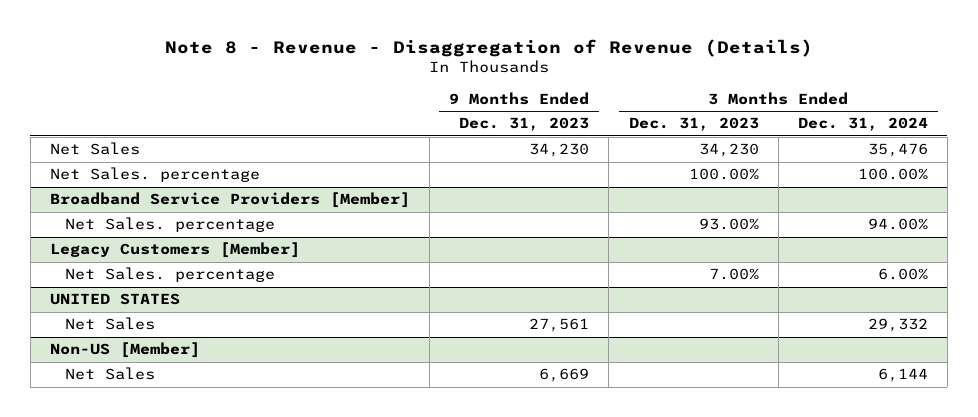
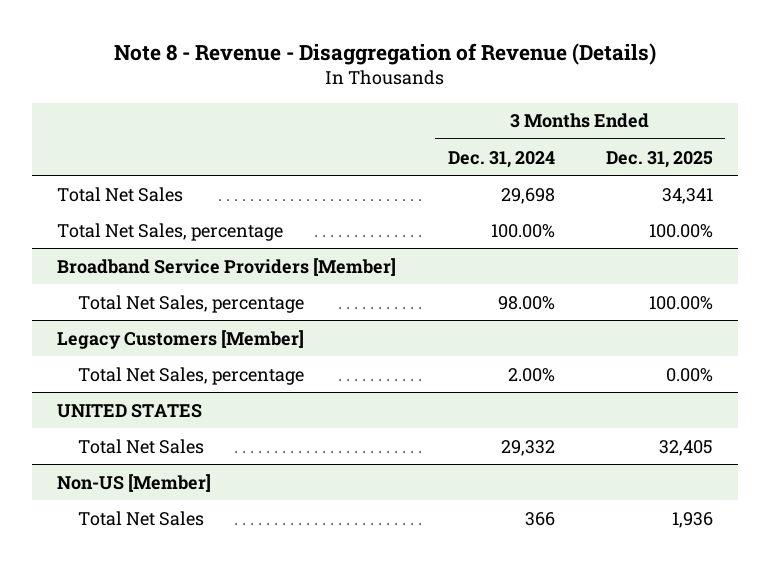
- | 9 Months Ended Dec. 31, 2023 | 3 Months Ended Dec. 31, 2023 | 3 Months Ended Dec. 31, 2024
+ | 3 Months Ended Dec. 31, 2024 | 3 Months Ended Dec. 31, 2025
- Net Sales | 34,230 | 34,230 | 35,476
- Net Sales. percentage | | 100.00% | 100.00%
+ Total Net Sales | 29,698 | 34,341
+ Total Net Sales, percentage | 100.00% | 100.00%
@ Broadband Service Providers [Member]
- Net Sales. percentage | | 93.00% | 94.00%
+ Total Net Sales, percentage | 98.00% | 100.00%
@ Legacy Customers [Member]
- Net Sales. percentage | | 7.00% | 6.00%
+ Total Net Sales, percentage | 2.00% | 0.00%
@ UNITED STATES
- Net Sales | 27,561 | | 29,332
+ Total Net Sales | 29,332 | 32,405
@ Non-US [Member]
- Net Sales | 6,669 | | 6,144
+ Total Net Sales | 366 | 1,936

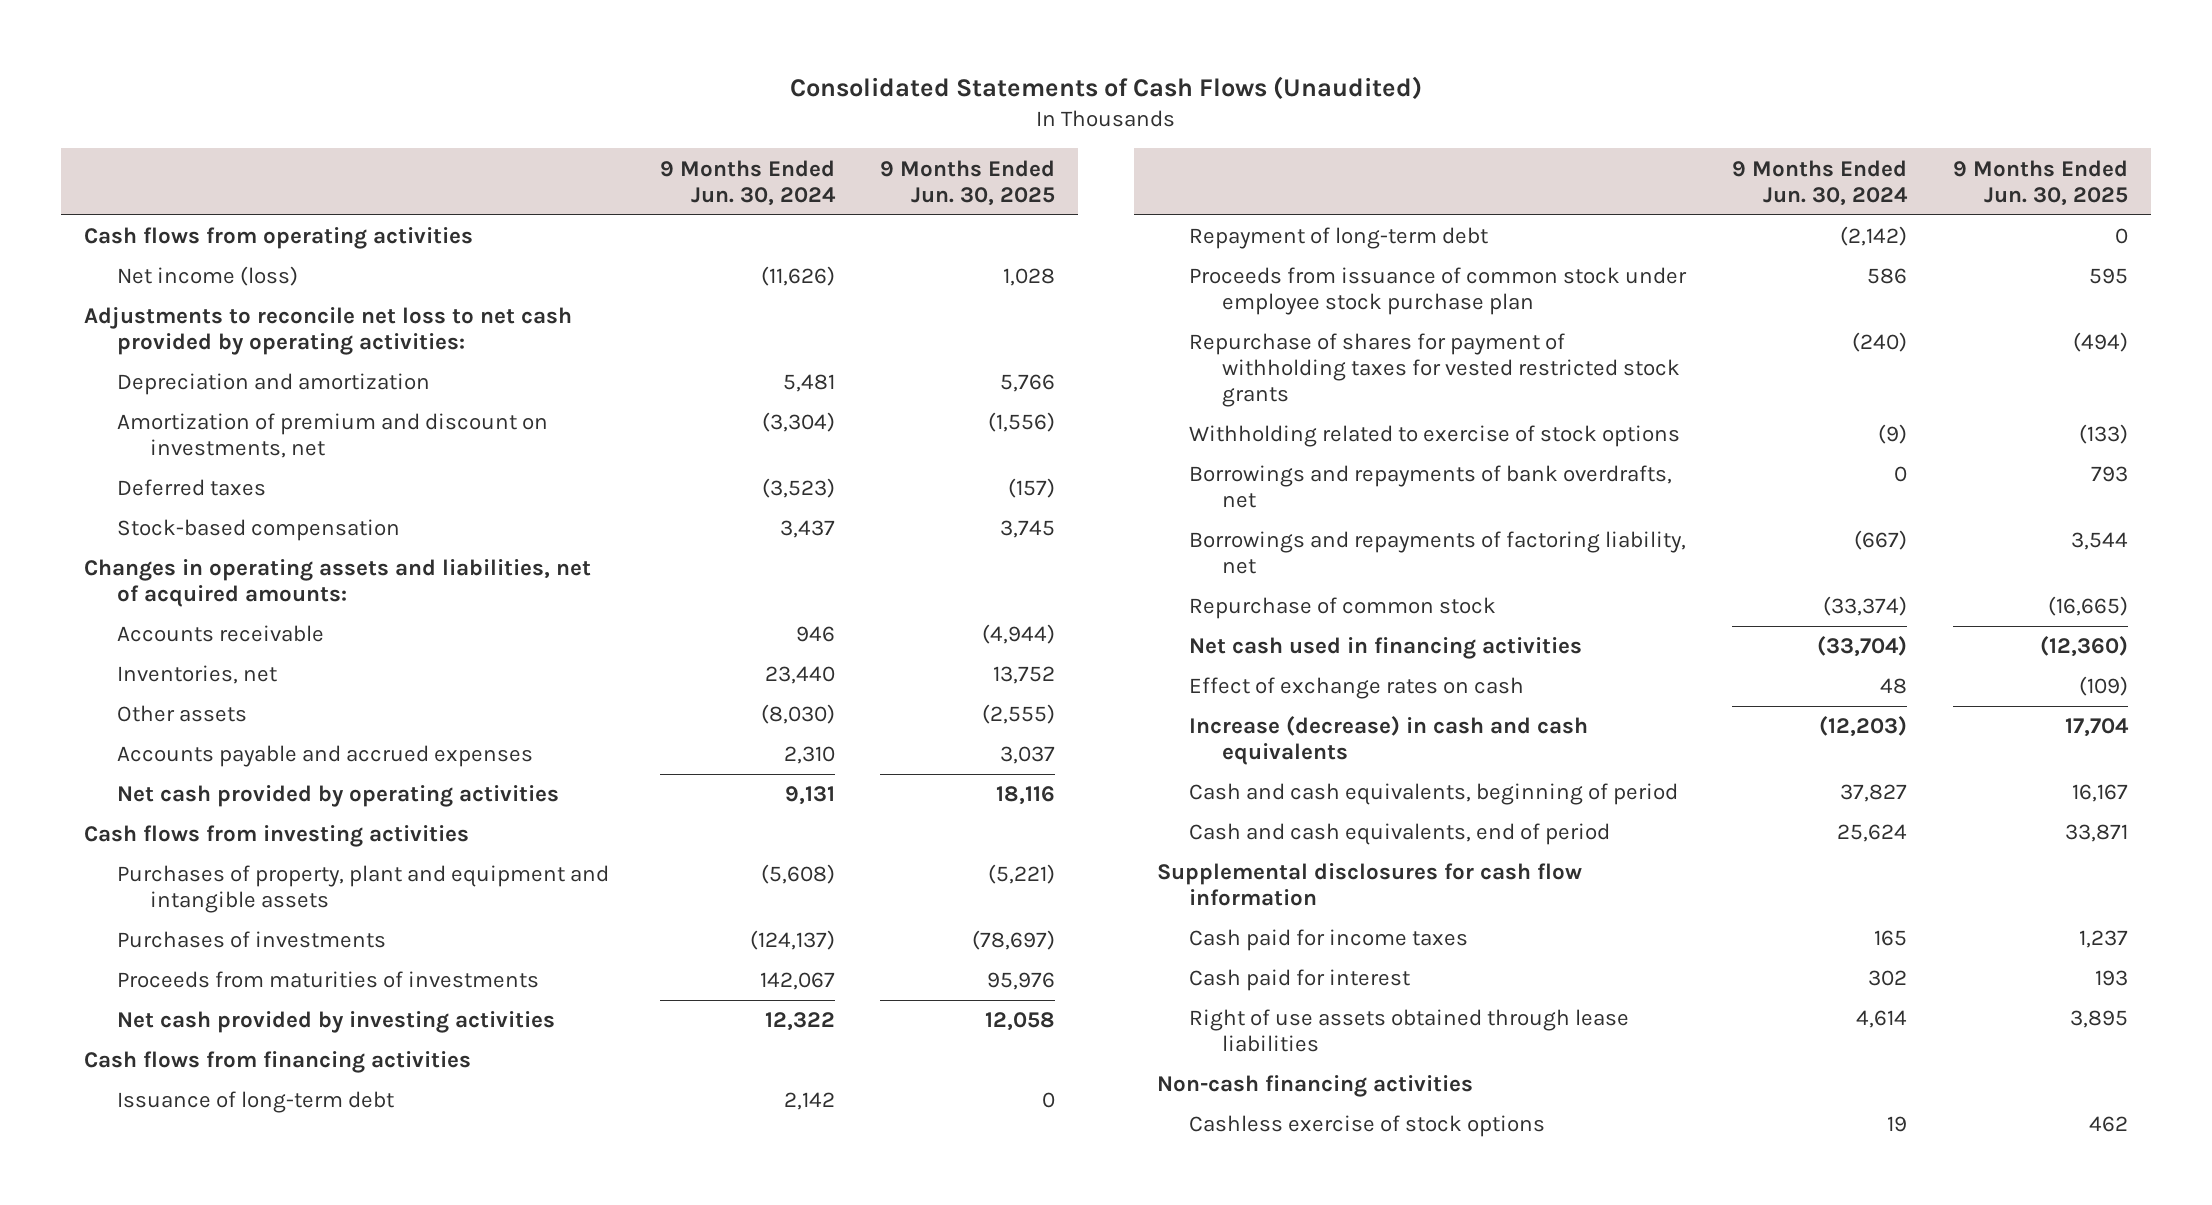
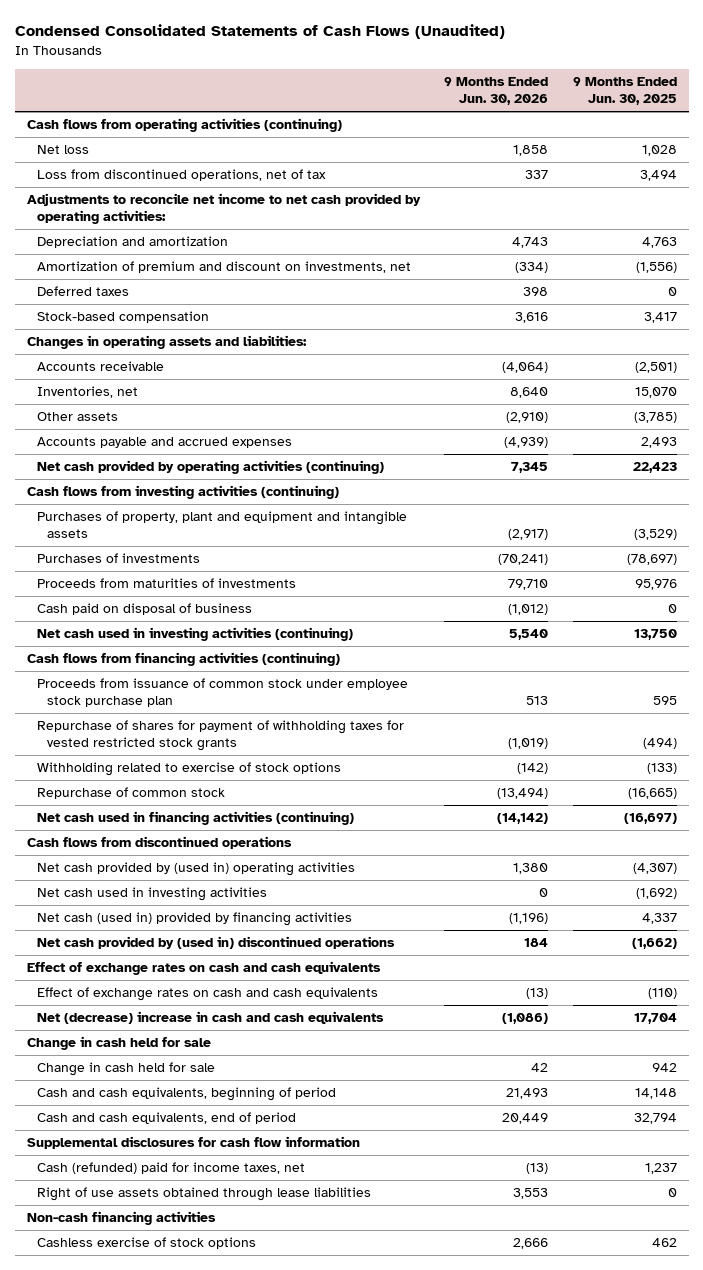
- Consolidated Statements of Cash Flows (Unaudited)
+ Condensed Consolidated Statements of Cash Flows (Unaudited)
- | 9 Months Ended Jun. 30, 2024 | 9 Months Ended Jun. 30, 2025
+ | 9 Months Ended Jun. 30, 2026 | 9 Months Ended Jun. 30, 2025
- Cash flows from operating activities
- Net income (loss) | (11,626) | 1,028
- Adjustments to reconcile net loss to net cash provided by operating activities:
- Depreciation and amortization | 5,481 | 5,766
+ Cash flows from operating activities (continuing)
+ Net loss | 1,858 | 1,028
+ Loss from discontinued operations, net of tax | 337 | 3,494
+ Adjustments to reconcile net income to net cash provided by operating activities:
+ Depreciation and amortization | 4,743 | 4,763
- Deferred taxes | (3,523) | (157)
- Stock-based compensation | 3,437 | 3,745
- Changes in operating assets and liabilities, net of acquired amounts:
- Accounts receivable | 946 | (4,944)
- Inventories, net | 23,440 | 13,752
- Other assets | (8,030) | (2,555)
- Accounts payable and accrued expenses | 2,310 | 3,037
- Net cash provided by operating activities | 9,131 | 18,116
- Cash flows from investing activities
- Purchases of property, plant and equipment and intangible assets | (5,608) | (5,221)
+ Deferred taxes | 398 | 0
+ Stock-based compensation | 3,616 | 3,417
+ Changes in operating assets and liabilities:
+ Accounts receivable | (4,064) | (2,501)
+ Inventories, net | 8,640 | 15,070
+ Other assets | (2,910) | (3,785)
+ Accounts payable and accrued expenses | (4,939) | 2,493
+ Net cash provided by operating activities (continuing) | 7,345 | 22,423
+ Cash flows from investing activities (continuing)
+ Purchases of property, plant and equipment and intangible assets | (2,917) | (3,529)
- Net cash provided by investing activities | 12,322 | 12,058
- Cash flows from financing activities
- Issuance of long-term debt | 2,142 | 0
- Repayment of long-term debt | (2,142) | 0
+ Cash paid on disposal of business | (1,012) | 0
+ Net cash used in investing activities (continuing) | 5,540 | 13,750
+ Cash flows from financing activities (continuing)
- Borrowings and repayments of bank overdrafts, net | 0 | 793
- Borrowings and repayments of factoring liability, net | (667) | 3,544
- Net cash used in financing activities | (33,704) | (12,360)
- Effect of exchange rates on cash | 48 | (109)
- Increase (decrease) in cash and cash equivalents | (12,203) | 17,704
- Cash and cash equivalents, beginning of period | 37,827 | 16,167
- Cash and cash equivalents, end of period | 25,624 | 33,871
+ Net cash used in financing activities (continuing) | (14,142) | (16,697)
+ Cash flows from discontinued operations
+ Net cash provided by (used in) operating activities | 1,380 | (4,307)
+ Net cash used in investing activities | 0 | (1,692)
+ Net cash (used in) provided by financing activities | (1,196) | 4,337
+ Net cash provided by (used in) discontinued operations | 184 | (1,662)
+ Effect of exchange rates on cash and cash equivalents
+ Effect of exchange rates on cash and cash equivalents | (13) | (110)
+ Net (decrease) increase in cash and cash equivalents | (1,086) | 17,704
+ Change in cash held for sale
+ Change in cash held for sale | 42 | 942
+ Cash and cash equivalents, beginning of period | 21,493 | 14,148
+ Cash and cash equivalents, end of period | 20,449 | 32,794
- Cash paid for income taxes | 165 | 1,237
- Cash paid for interest | 302 | 193
- Right of use assets obtained through lease liabilities | 4,614 | 3,895
+ Cash (refunded) paid for income taxes, net | (13) | 1,237
+ Right of use assets obtained through lease liabilities | 3,553 | 0

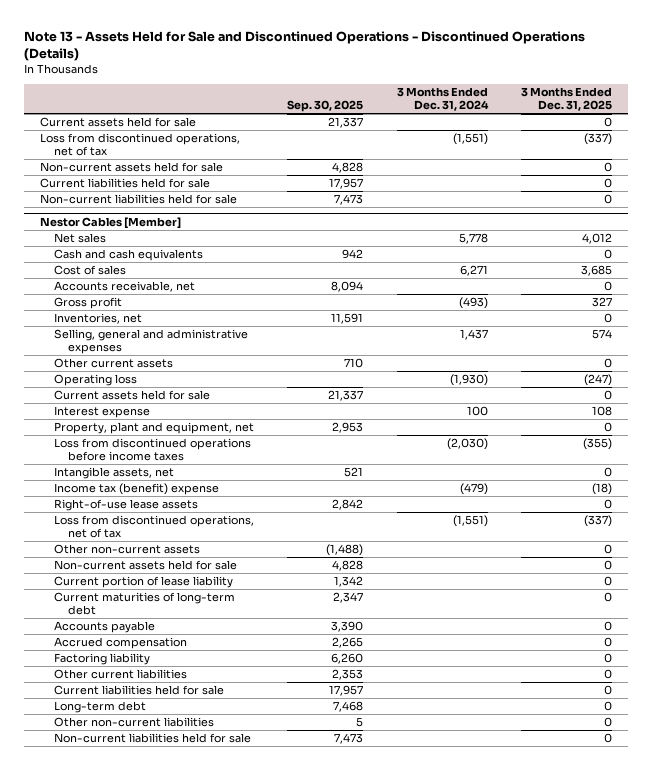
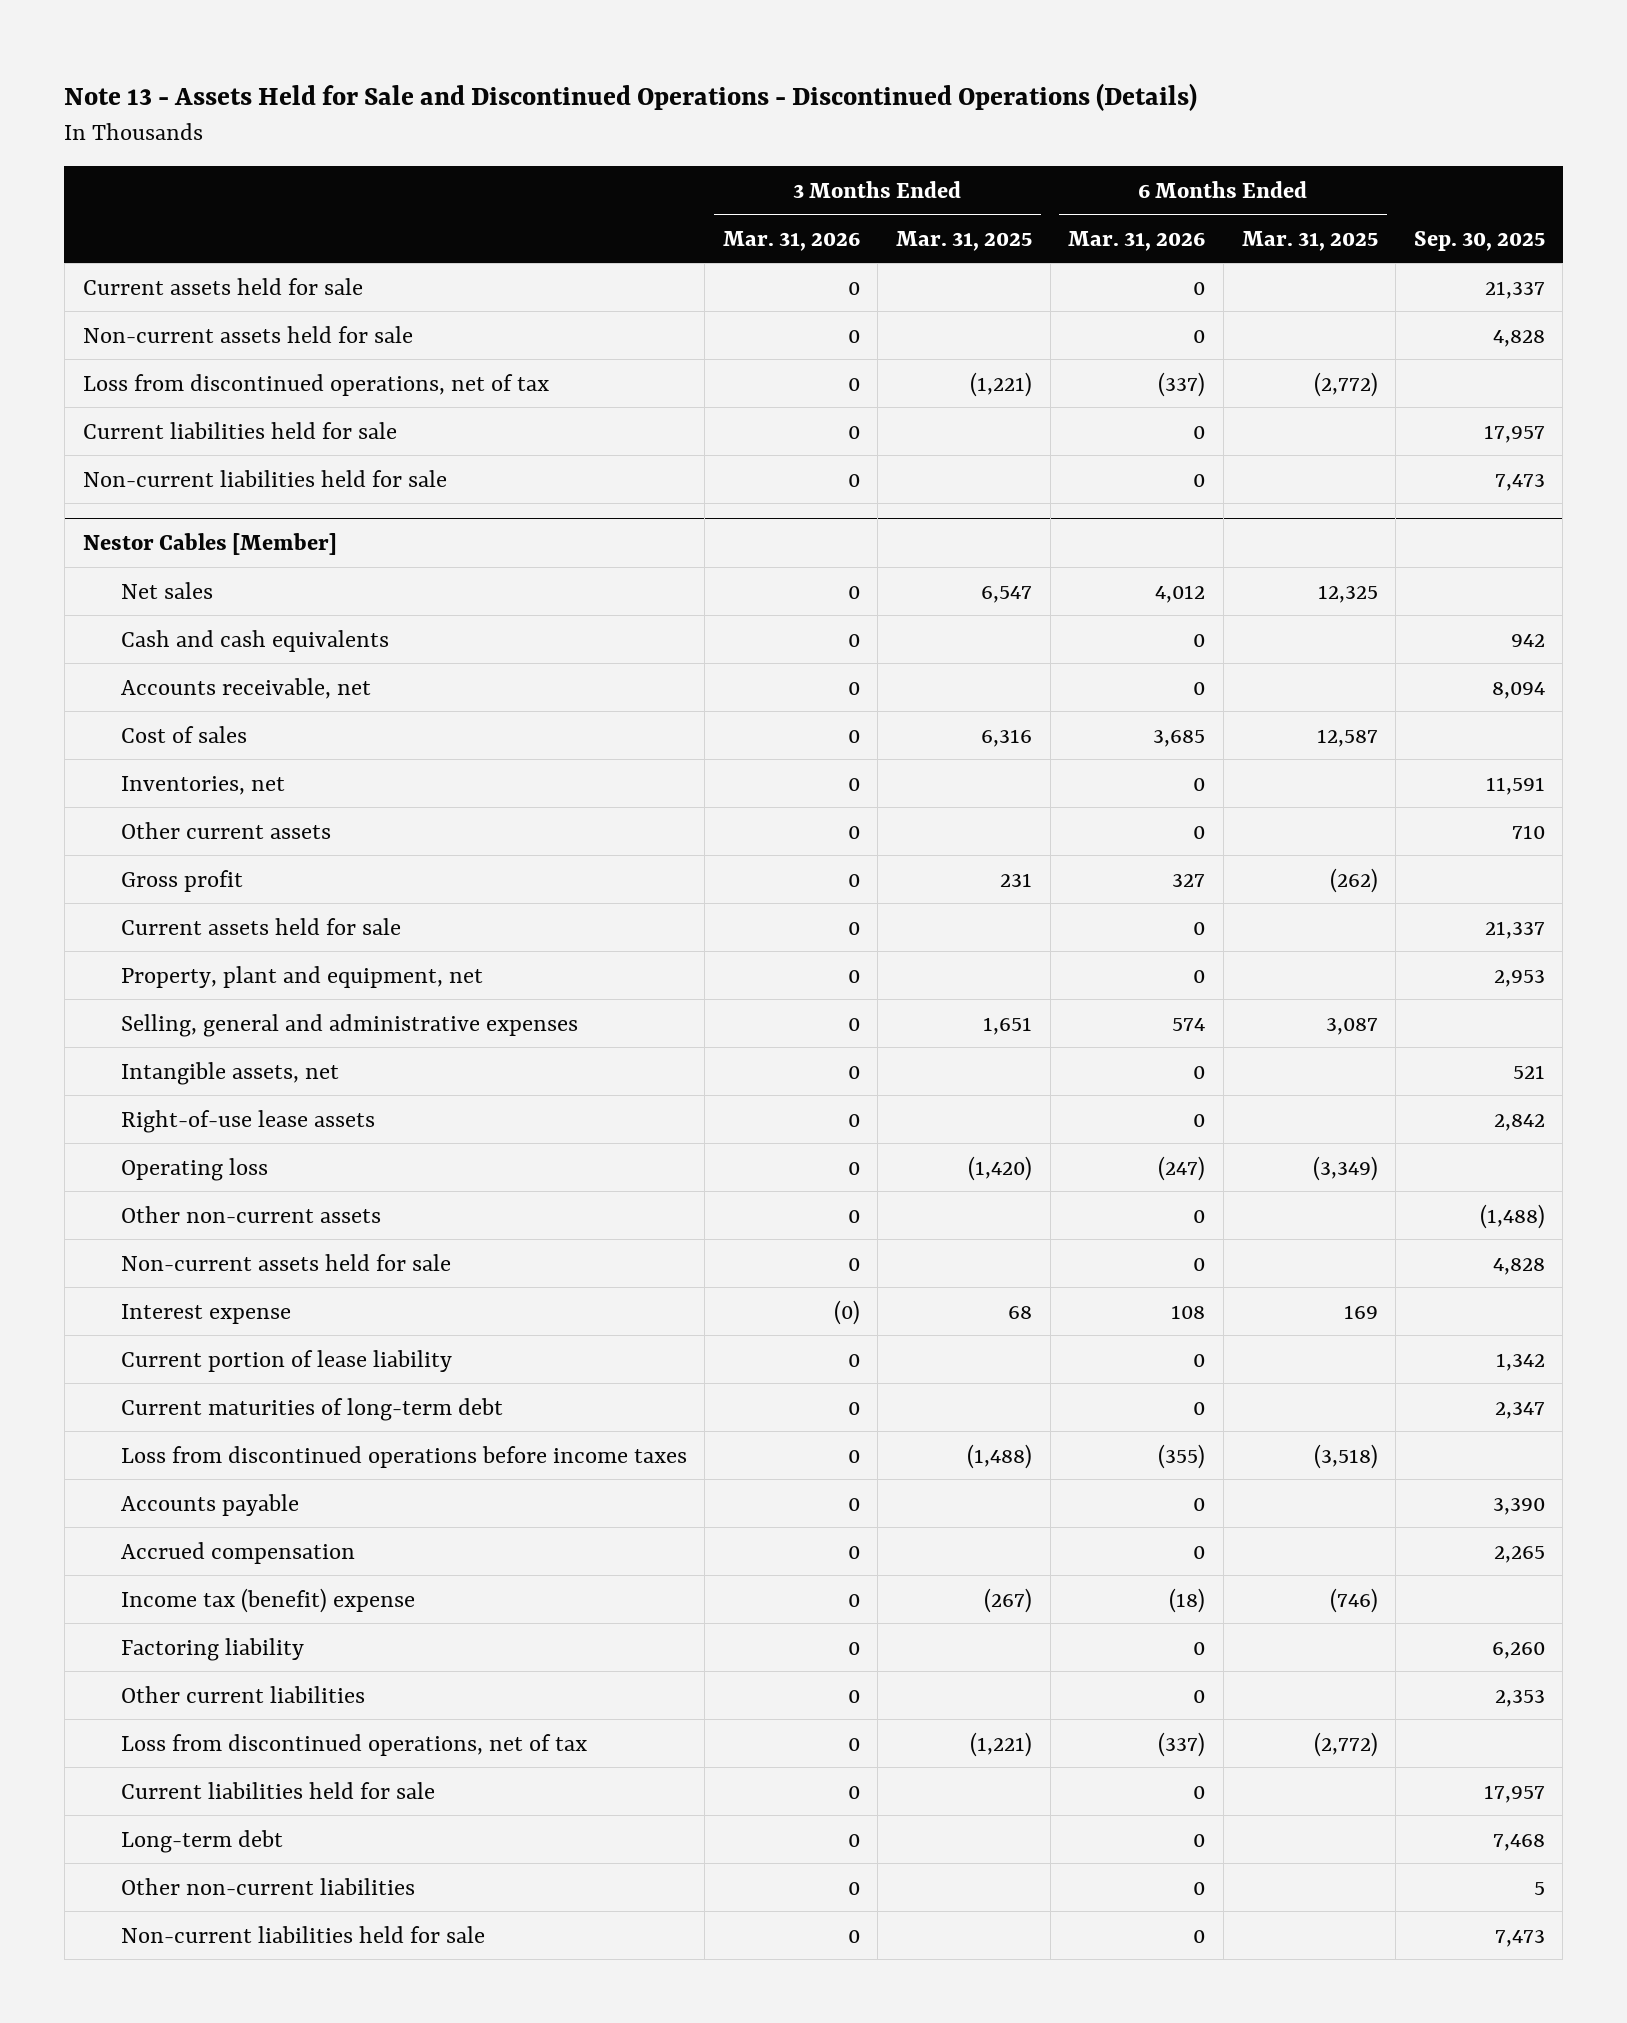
- | Sep. 30, 2025 | 3 Months Ended Dec. 31, 2024 | 3 Months Ended Dec. 31, 2025
+ | 3 Months Ended Mar. 31, 2026 | 3 Months Ended Mar. 31, 2025 | 6 Months Ended Mar. 31, 2026 | 6 Months Ended Mar. 31, 2025 | Sep. 30, 2025
moved down: Loss from discontinued operations, net of tax | 0 | (1,221) | (337) | (2,772) |
@ Nestor Cables [Member]
moved down: Cost of sales | 0 | 6,316 | 3,685 | 12,587 |
moved down: Gross profit | 0 | 231 | 327 | (262) |
moved down: Selling, general and administrative expenses | 0 | 1,651 | 574 | 3,087 |
moved down: Operating loss | 0 | (1,420) | (247) | (3,349) |
moved down: Interest expense | (0) | 68 | 108 | 169 |
moved down: Loss from discontinued operations before income taxes | 0 | (1,488) | (355) | (3,518) |
moved down: Income tax (benefit) expense | 0 | (267) | (18) | (746) |
moved down: Loss from discontinued operations, net of tax | 0 | (1,221) | (337) | (2,772) |

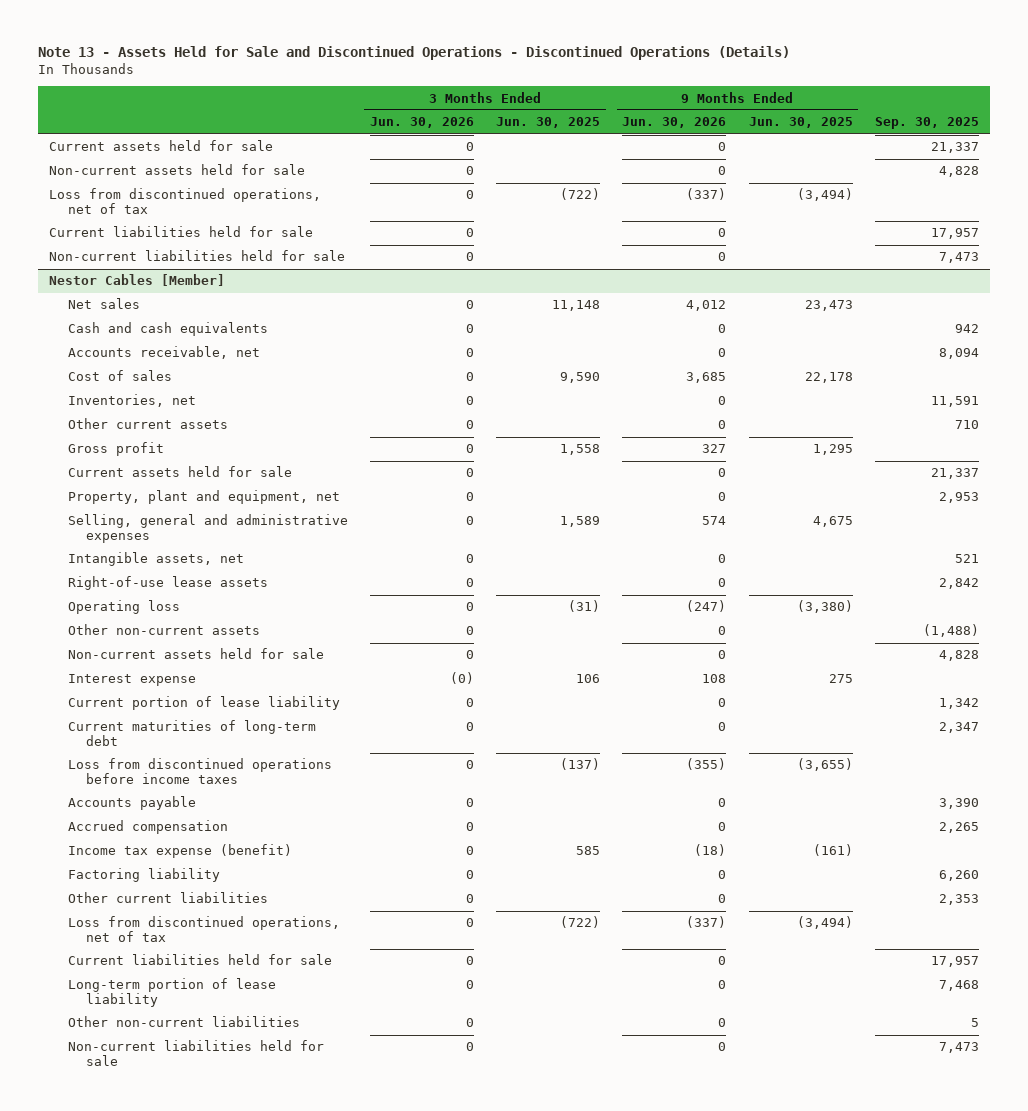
- | 3 Months Ended Mar. 31, 2026 | 3 Months Ended Mar. 31, 2025 | 6 Months Ended Mar. 31, 2026 | 6 Months Ended Mar. 31, 2025 | Sep. 30, 2025
+ | 3 Months Ended Jun. 30, 2026 | 3 Months Ended Jun. 30, 2025 | 9 Months Ended Jun. 30, 2026 | 9 Months Ended Jun. 30, 2025 | Sep. 30, 2025
@ Nestor Cables [Member]
- Income tax (benefit) expense | 0 | (267) | (18) | (746) |
+ Income tax expense (benefit) | 0 | 585 | (18) | (161) |
- Long-term debt | 0 | | 0 | | 7,468
+ Long-term portion of lease liability | 0 | | 0 | | 7,468

